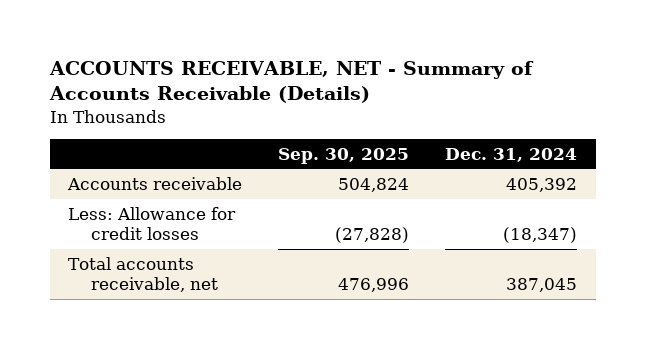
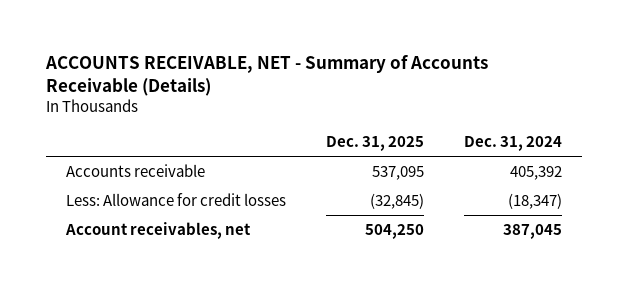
- | Sep. 30, 2025 | Dec. 31, 2024
+ | Dec. 31, 2025 | Dec. 31, 2024
- Total accounts receivable, net | 476,996 | 387,045
+ Account receivables, net | 504,250 | 387,045

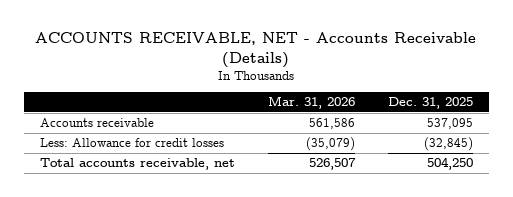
- ACCOUNTS RECEIVABLE, NET - Summary of Accounts Receivable (Details)
+ ACCOUNTS RECEIVABLE, NET - Accounts Receivable (Details)
- | Dec. 31, 2025 | Dec. 31, 2024
+ | Mar. 31, 2026 | Dec. 31, 2025
- Account receivables, net | 504,250 | 387,045
+ Total accounts receivable, net | 526,507 | 504,250

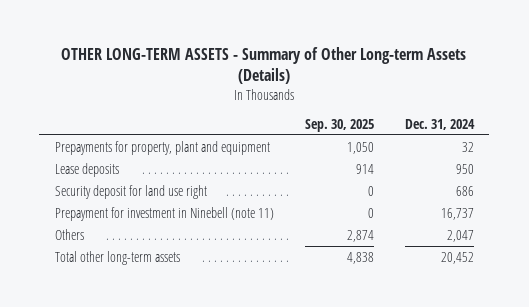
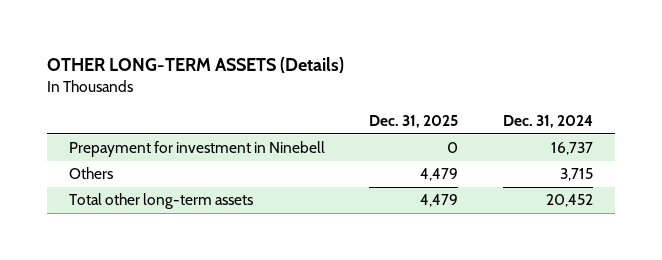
- OTHER LONG-TERM ASSETS - Summary of Other Long-term Assets (Details)
+ OTHER LONG-TERM ASSETS (Details)
- | Sep. 30, 2025 | Dec. 31, 2024
+ | Dec. 31, 2025 | Dec. 31, 2024
- Prepayments for property, plant and equipment | 1,050 | 32
- Lease deposits | 914 | 950
- Security deposit for land use right | 0 | 686
- Prepayment for investment in Ninebell (note 11) | 0 | 16,737
- Others | 2,874 | 2,047
+ Prepayment for investment in Ninebell | 0 | 16,737
+ Others | 4,479 | 3,715

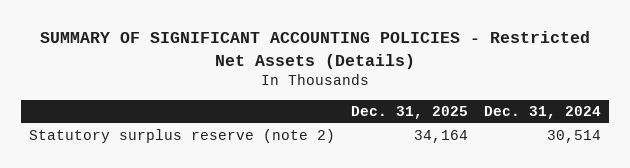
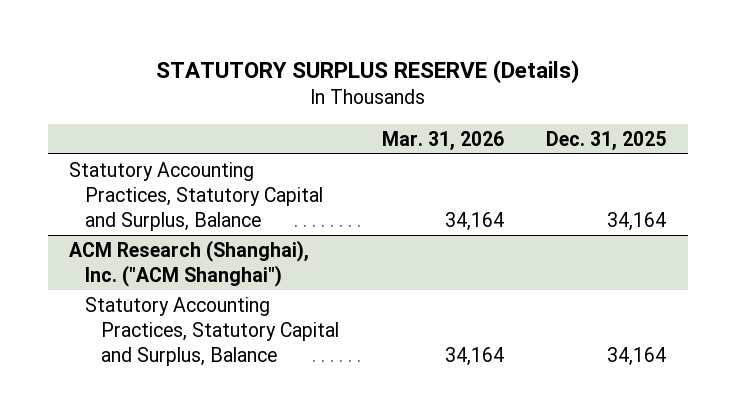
- SUMMARY OF SIGNIFICANT ACCOUNTING POLICIES - Restricted Net Assets (Details)
+ STATUTORY SURPLUS RESERVE (Details)
- | Dec. 31, 2025 | Dec. 31, 2024
+ | Mar. 31, 2026 | Dec. 31, 2025
- Statutory surplus reserve (note 2) | 34,164 | 30,514
+ Statutory Accounting Practices, Statutory Capital and Surplus, Balance | 34,164 | 34,164
+ ACM Research (Shanghai), Inc. ("ACM Shanghai")
+ Statutory Accounting Practices, Statutory Capital and Surplus, Balance | 34,164 | 34,164

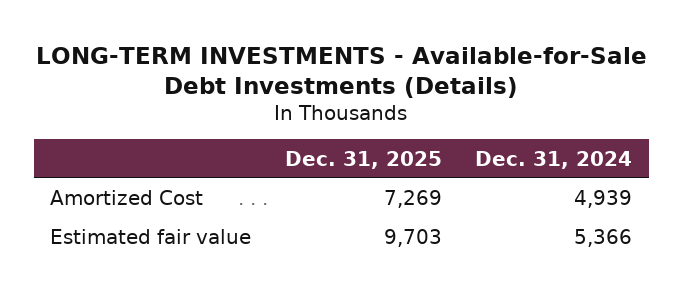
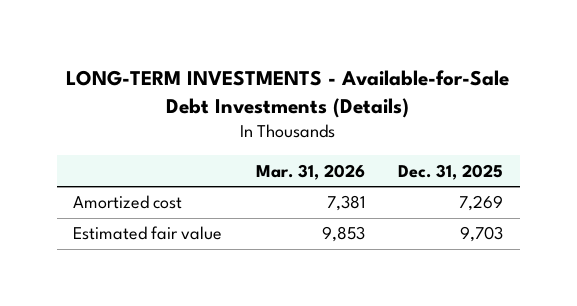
- | Dec. 31, 2025 | Dec. 31, 2024
+ | Mar. 31, 2026 | Dec. 31, 2025
- Amortized Cost | 7,269 | 4,939
+ Amortized cost | 7,381 | 7,269

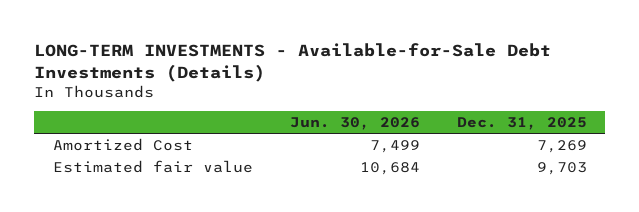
- | Mar. 31, 2026 | Dec. 31, 2025
+ | Jun. 30, 2026 | Dec. 31, 2025
- Amortized cost | 7,381 | 7,269
+ Amortized Cost | 7,499 | 7,269

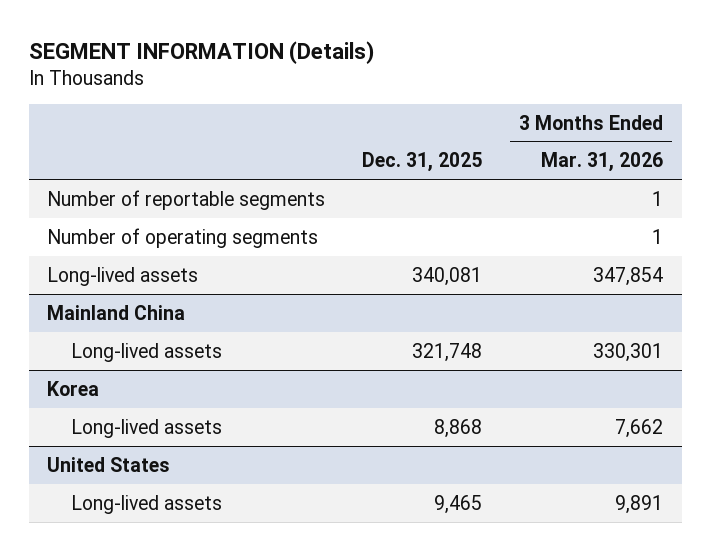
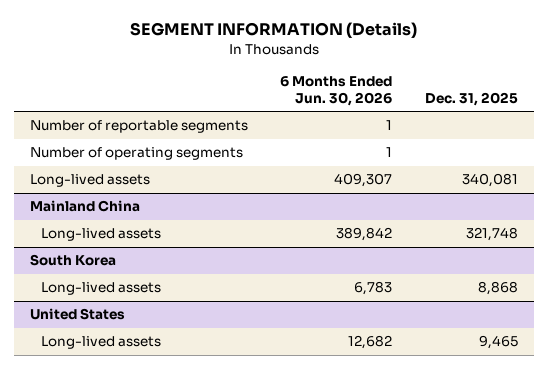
- | Dec. 31, 2025 | 3 Months Ended Mar. 31, 2026
+ | 6 Months Ended Jun. 30, 2026 | Dec. 31, 2025
- Korea
+ South Korea

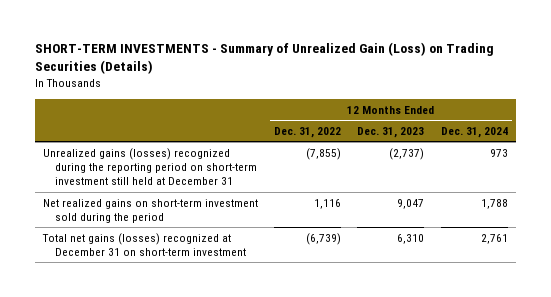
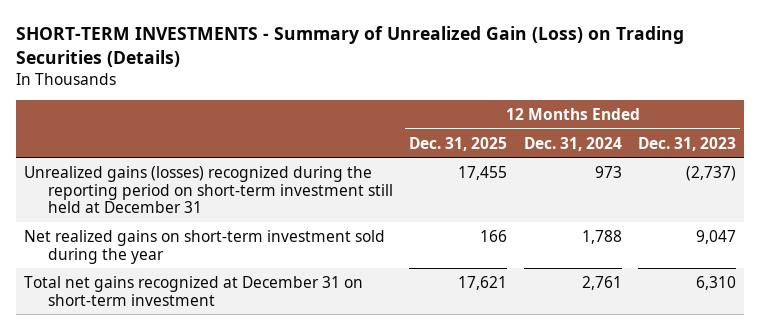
- | 12 Months Ended Dec. 31, 2022 | 12 Months Ended Dec. 31, 2023 | 12 Months Ended Dec. 31, 2024
+ | 12 Months Ended Dec. 31, 2025 | 12 Months Ended Dec. 31, 2024 | 12 Months Ended Dec. 31, 2023
- Net realized gains on short-term investment sold during the period | 1,116 | 9,047 | 1,788
- Total net gains (losses) recognized at December 31 on short-term investment | (6,739) | 6,310 | 2,761
+ Net realized gains on short-term investment sold during the year | 166 | 1,788 | 9,047
+ Total net gains recognized at December 31 on short-term investment | 17,621 | 2,761 | 6,310

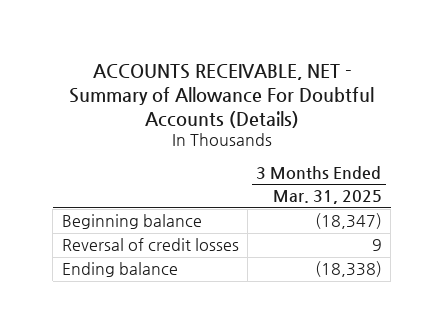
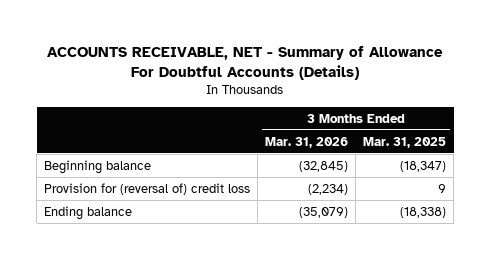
- | 3 Months Ended Mar. 31, 2025
+ | 3 Months Ended Mar. 31, 2026 | 3 Months Ended Mar. 31, 2025
- Reversal of credit losses | 9
+ Provision for (reversal of) credit loss | (2,234) | 9

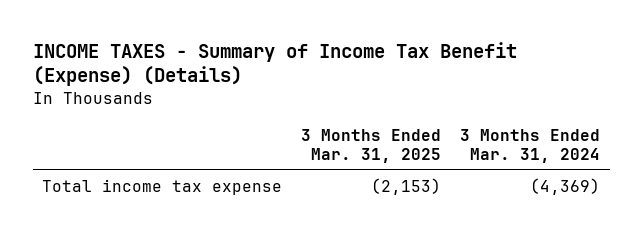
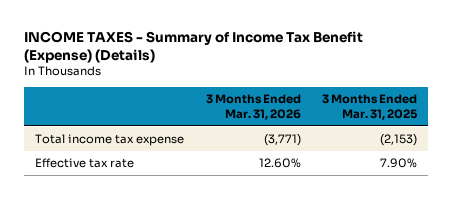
- | 3 Months Ended Mar. 31, 2025 | 3 Months Ended Mar. 31, 2024
+ | 3 Months Ended Mar. 31, 2026 | 3 Months Ended Mar. 31, 2025
+ Effective tax rate | 12.60% | 7.90%

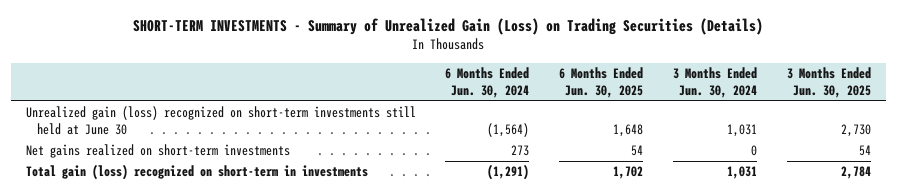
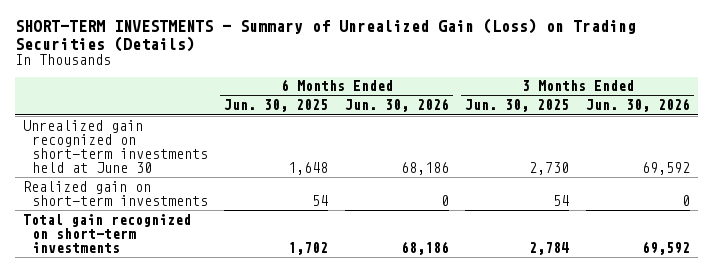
- | 6 Months Ended Jun. 30, 2024 | 6 Months Ended Jun. 30, 2025 | 3 Months Ended Jun. 30, 2024 | 3 Months Ended Jun. 30, 2025
+ | 6 Months Ended Jun. 30, 2025 | 6 Months Ended Jun. 30, 2026 | 3 Months Ended Jun. 30, 2025 | 3 Months Ended Jun. 30, 2026
- Unrealized gain (loss) recognized on short-term investments still held at June 30 | (1,564) | 1,648 | 1,031 | 2,730
- Net gains realized on short-term investments | 273 | 54 | 0 | 54
- Total gain (loss) recognized on short-term in investments | (1,291) | 1,702 | 1,031 | 2,784
+ Unrealized gain recognized on short-term investments held at June 30 | 1,648 | 68,186 | 2,730 | 69,592
+ Realized gain on short-term investments | 54 | 0 | 54 | 0
+ Total gain recognized on short-term investments | 1,702 | 68,186 | 2,784 | 69,592

